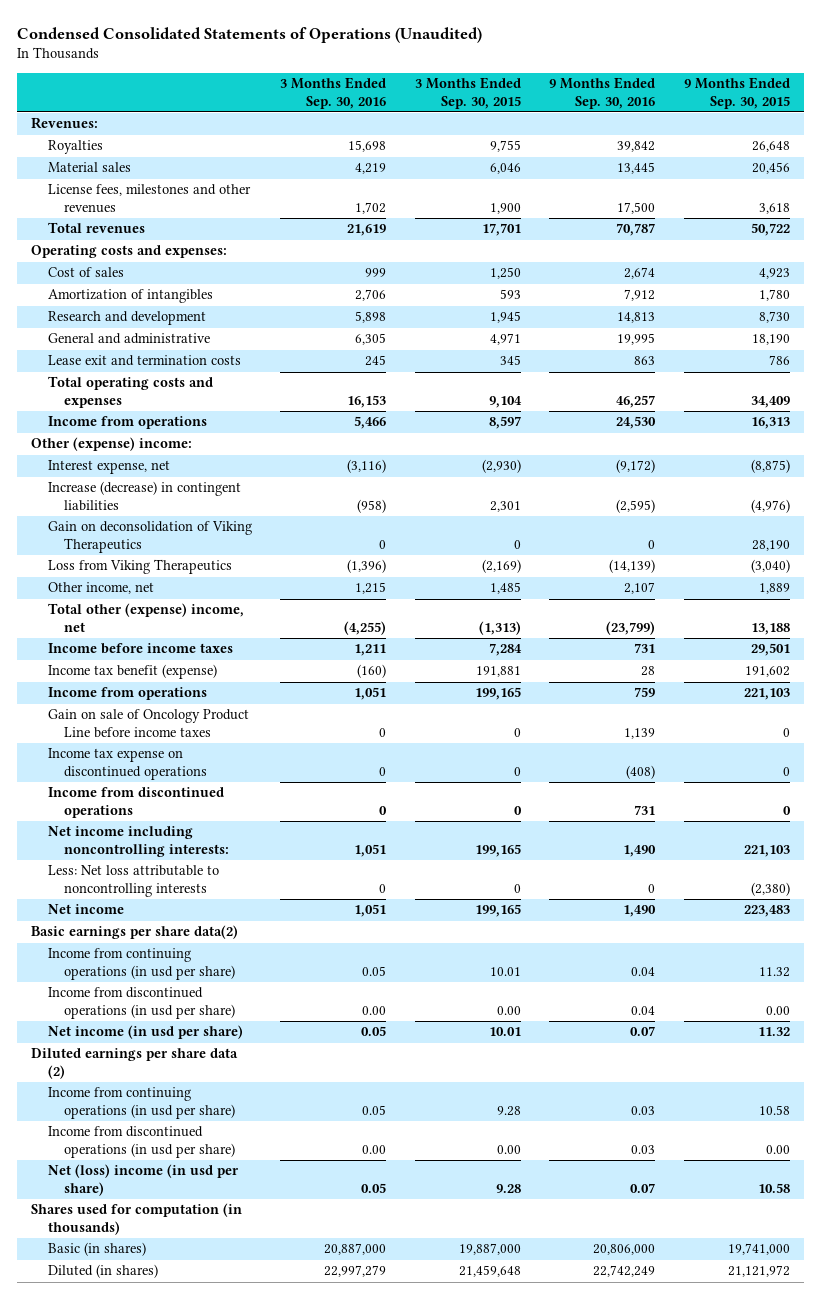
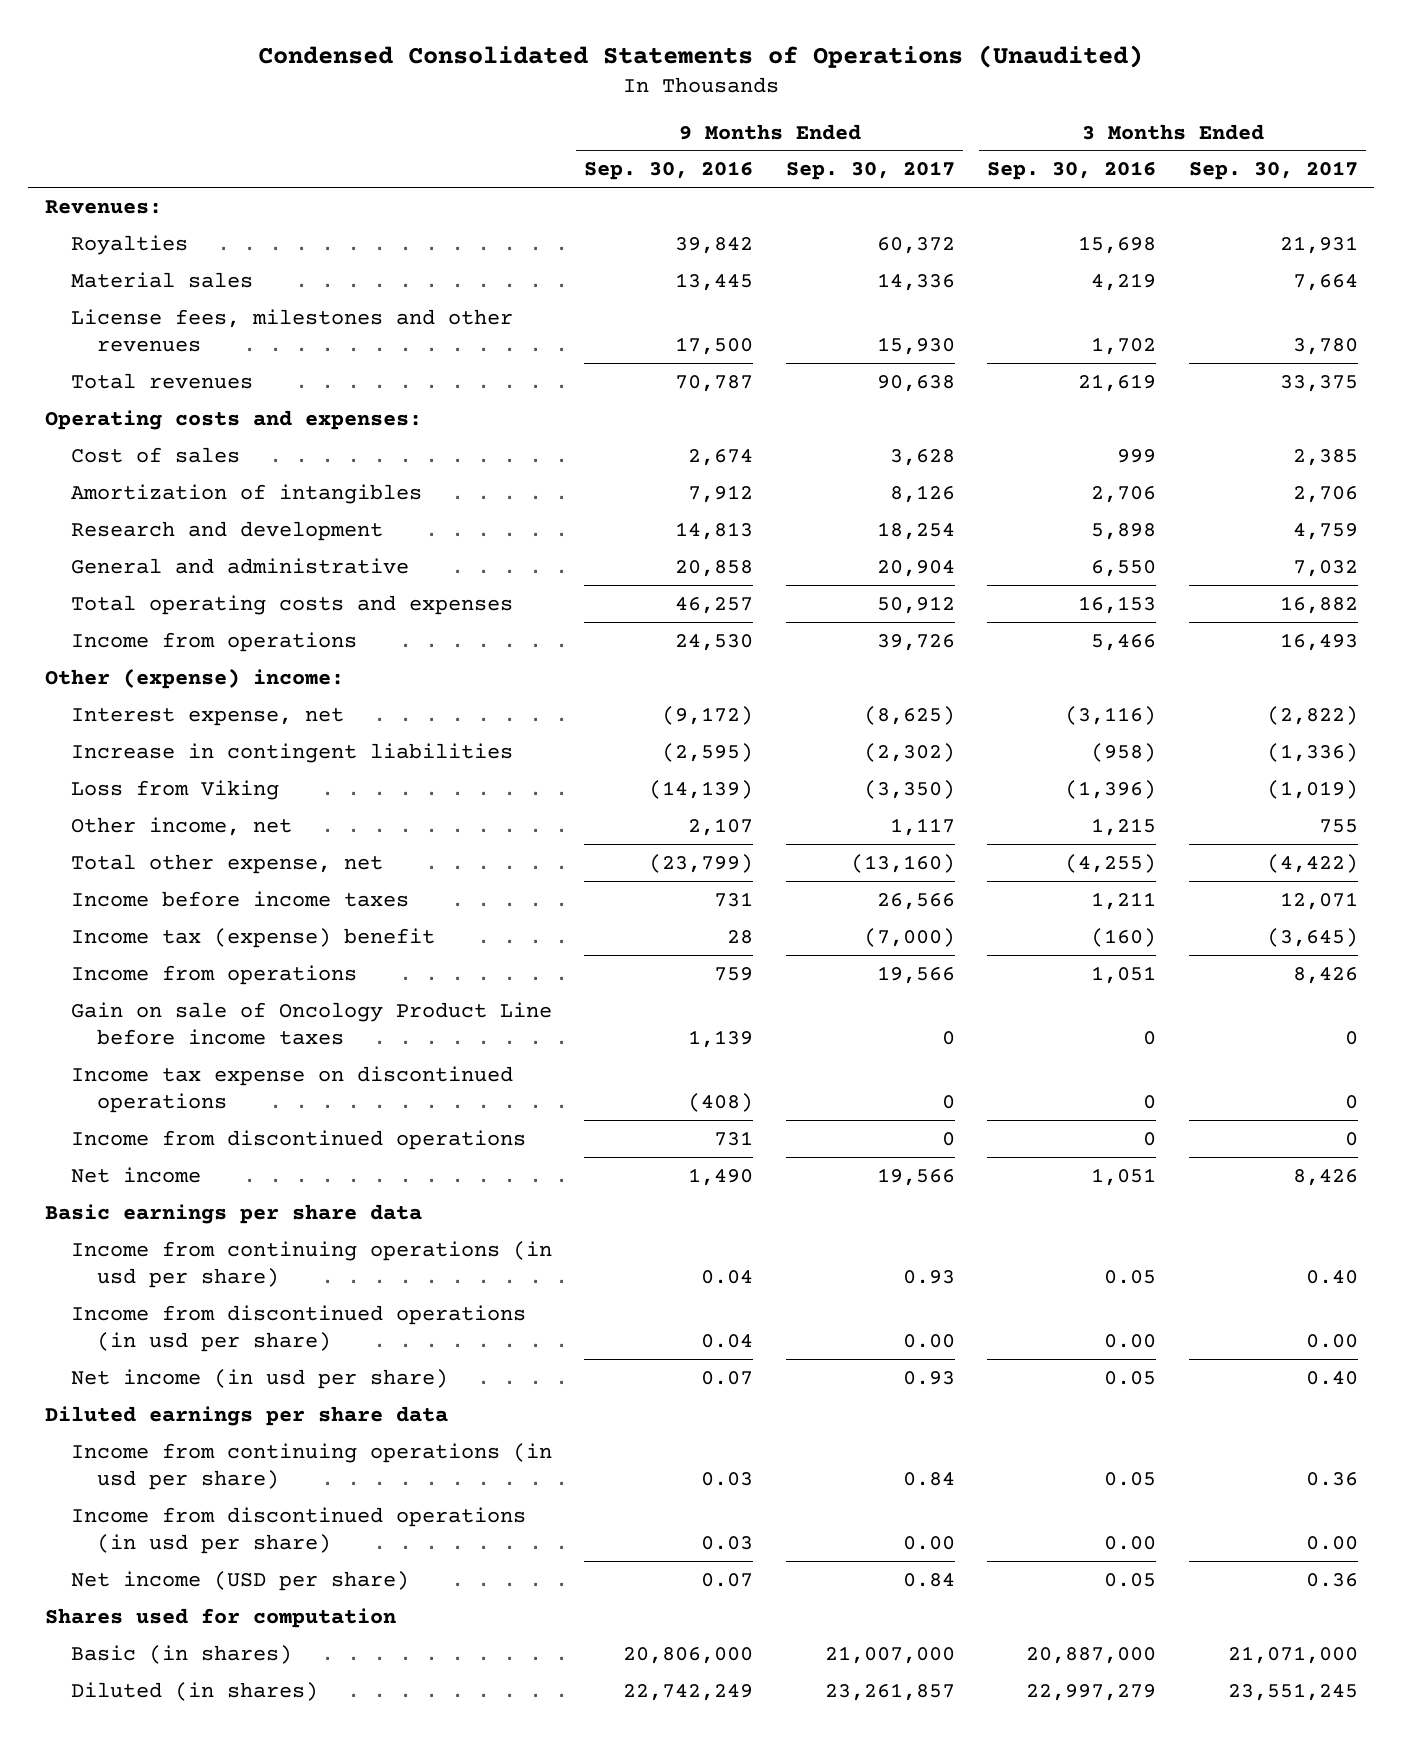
- | 3 Months Ended Sep. 30, 2016 | 3 Months Ended Sep. 30, 2015 | 9 Months Ended Sep. 30, 2016 | 9 Months Ended Sep. 30, 2015
+ | 9 Months Ended Sep. 30, 2016 | 9 Months Ended Sep. 30, 2017 | 3 Months Ended Sep. 30, 2016 | 3 Months Ended Sep. 30, 2017
- General and administrative | 6,305 | 4,971 | 19,995 | 18,190
- Lease exit and termination costs | 245 | 345 | 863 | 786
+ General and administrative | 20,858 | 20,904 | 6,550 | 7,032
- Increase (decrease) in contingent liabilities | (958) | 2,301 | (2,595) | (4,976)
- Gain on deconsolidation of Viking Therapeutics | 0 | 0 | 0 | 28,190
- Loss from Viking Therapeutics | (1,396) | (2,169) | (14,139) | (3,040)
+ Increase in contingent liabilities | (2,595) | (2,302) | (958) | (1,336)
+ Loss from Viking | (14,139) | (3,350) | (1,396) | (1,019)
- Total other (expense) income, net | (4,255) | (1,313) | (23,799) | 13,188
+ Total other expense, net | (23,799) | (13,160) | (4,255) | (4,422)
- Income tax benefit (expense) | (160) | 191,881 | 28 | 191,602
+ Income tax (expense) benefit | 28 | (7,000) | (160) | (3,645)
- Net income including noncontrolling interests: | 1,051 | 199,165 | 1,490 | 221,103
- Less: Net loss attributable to noncontrolling interests | 0 | 0 | 0 | (2,380)
- Basic earnings per share data(2)
+ Basic earnings per share data
- Diluted earnings per share data (2)
+ Diluted earnings per share data
- Net (loss) income (in usd per share) | 0.05 | 9.28 | 0.07 | 10.58
- Shares used for computation (in thousands)
+ Net income (USD per share) | 0.07 | 0.84 | 0.05 | 0.36
+ Shares used for computation

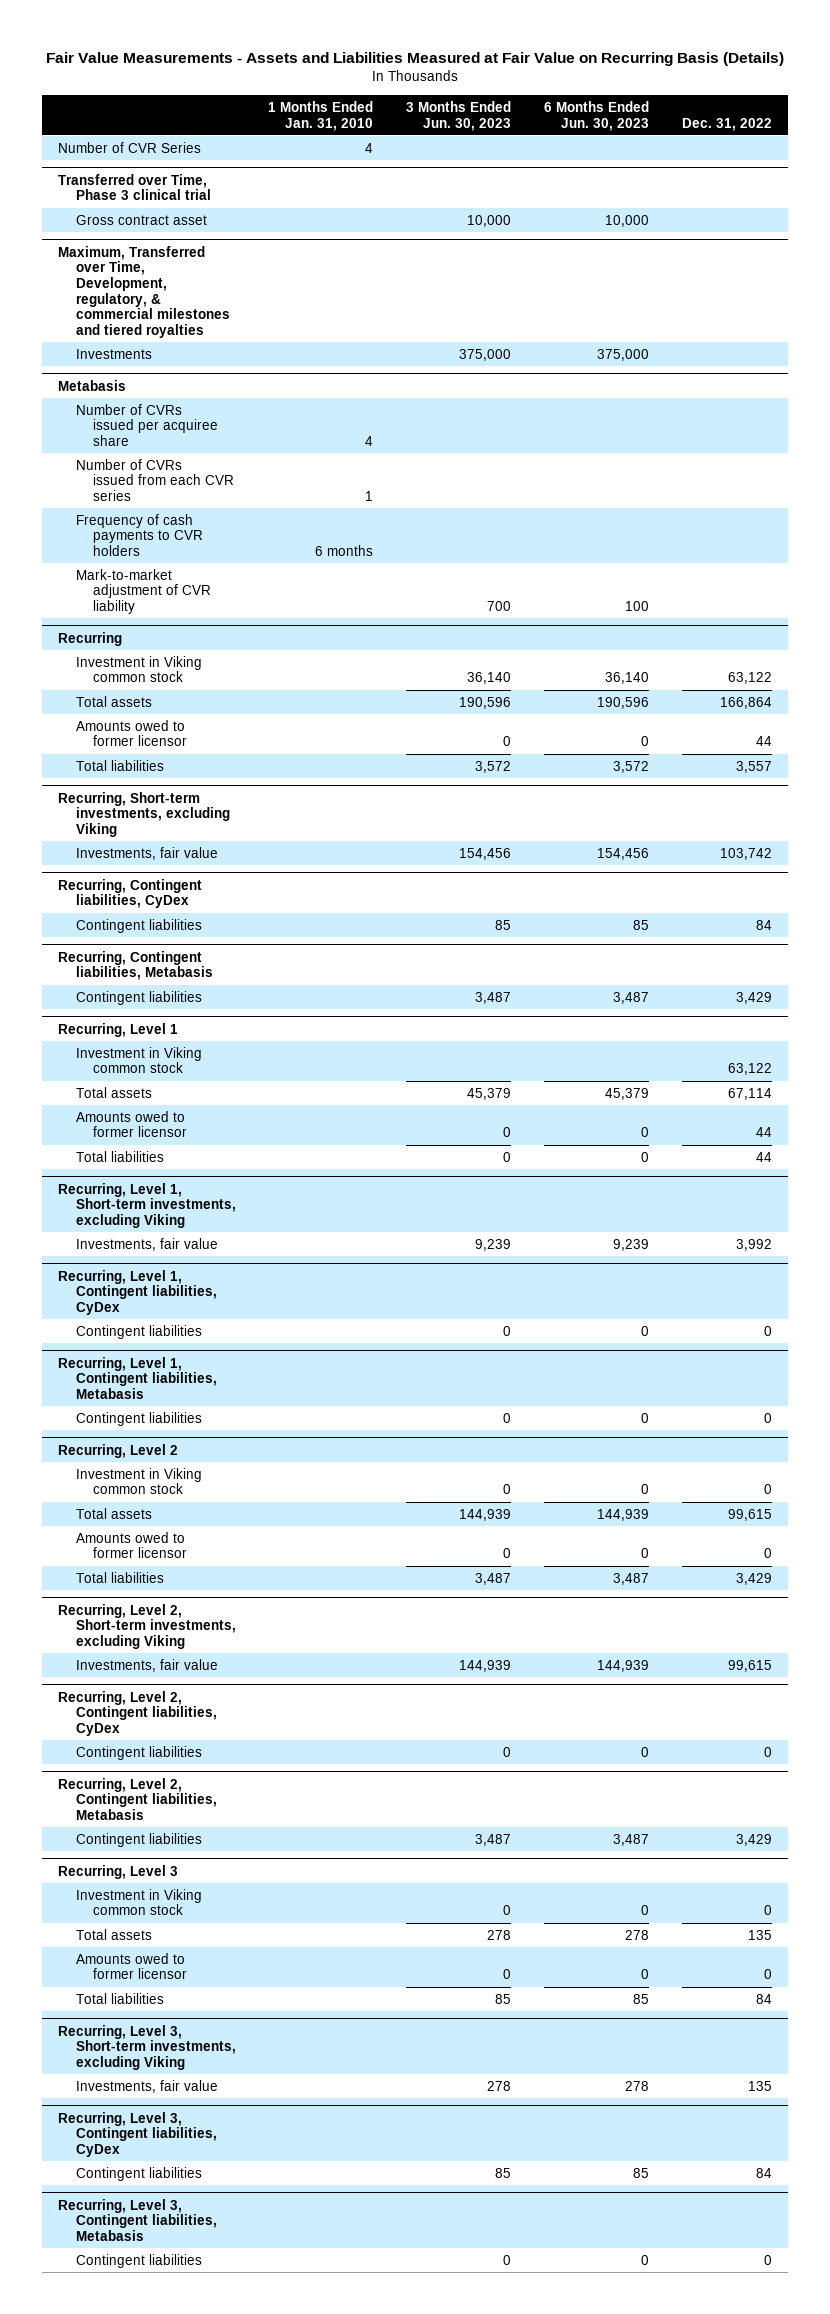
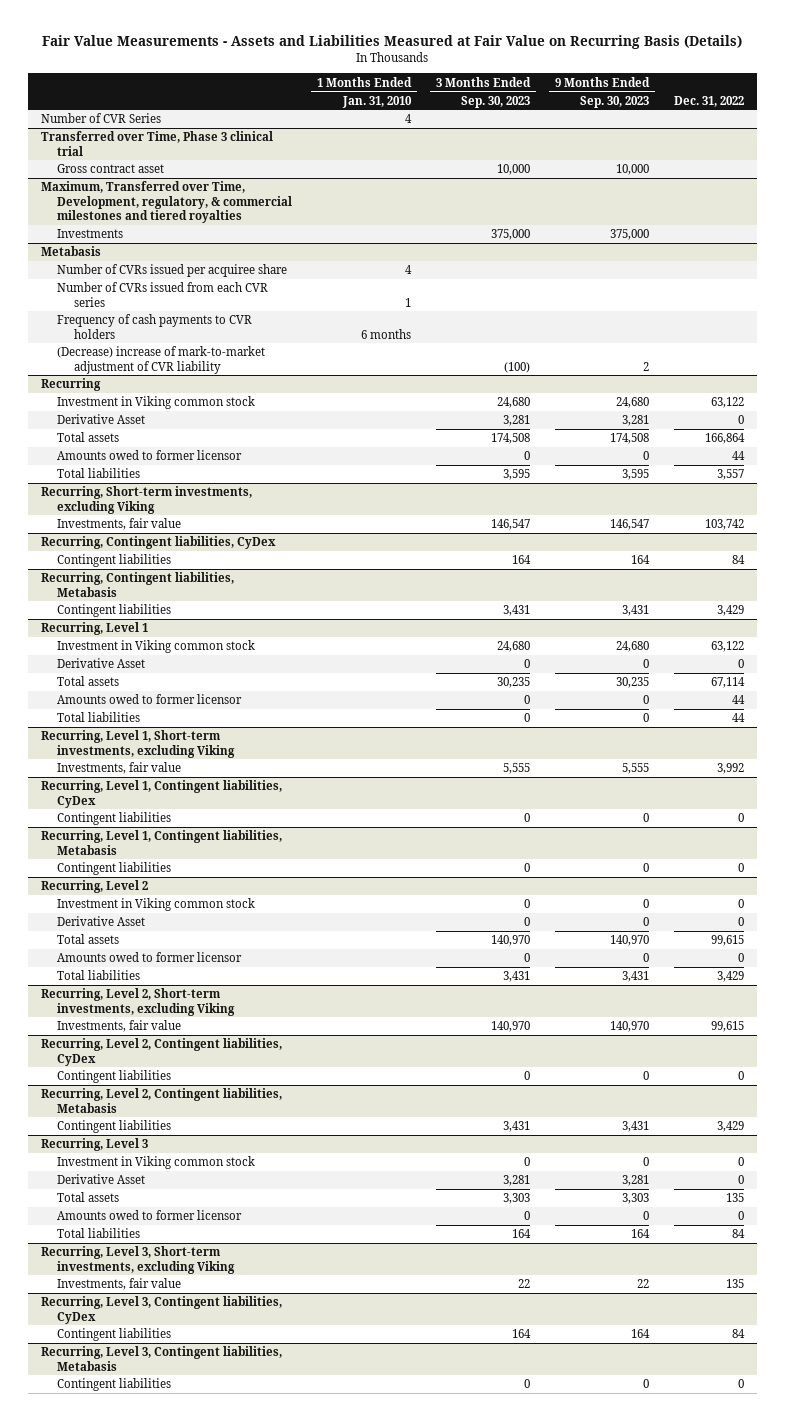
- | 1 Months Ended Jan. 31, 2010 | 3 Months Ended Jun. 30, 2023 | 6 Months Ended Jun. 30, 2023 | Dec. 31, 2022
+ | 1 Months Ended Jan. 31, 2010 | 3 Months Ended Sep. 30, 2023 | 9 Months Ended Sep. 30, 2023 | Dec. 31, 2022
@ Metabasis
- Mark-to-market adjustment of CVR liability | | 700 | 100 |
+ (Decrease) increase of mark-to-market adjustment of CVR liability | | (100) | 2 |
@ Recurring
+ Derivative Asset | | 3,281 | 3,281 | 0
@ Recurring, Level 1
+ Derivative Asset | | 0 | 0 | 0
@ Recurring, Level 2
+ Derivative Asset | | 0 | 0 | 0
@ Recurring, Level 3
+ Derivative Asset | | 3,281 | 3,281 | 0

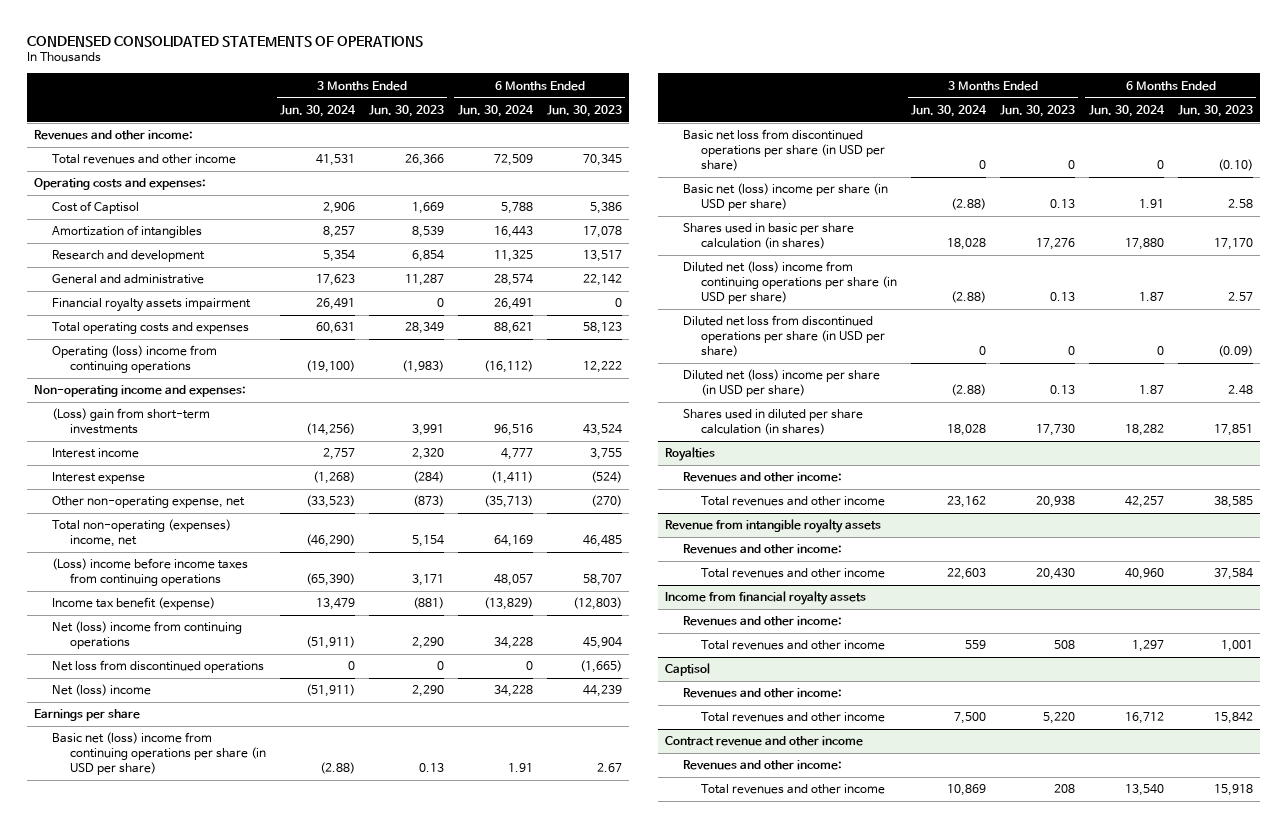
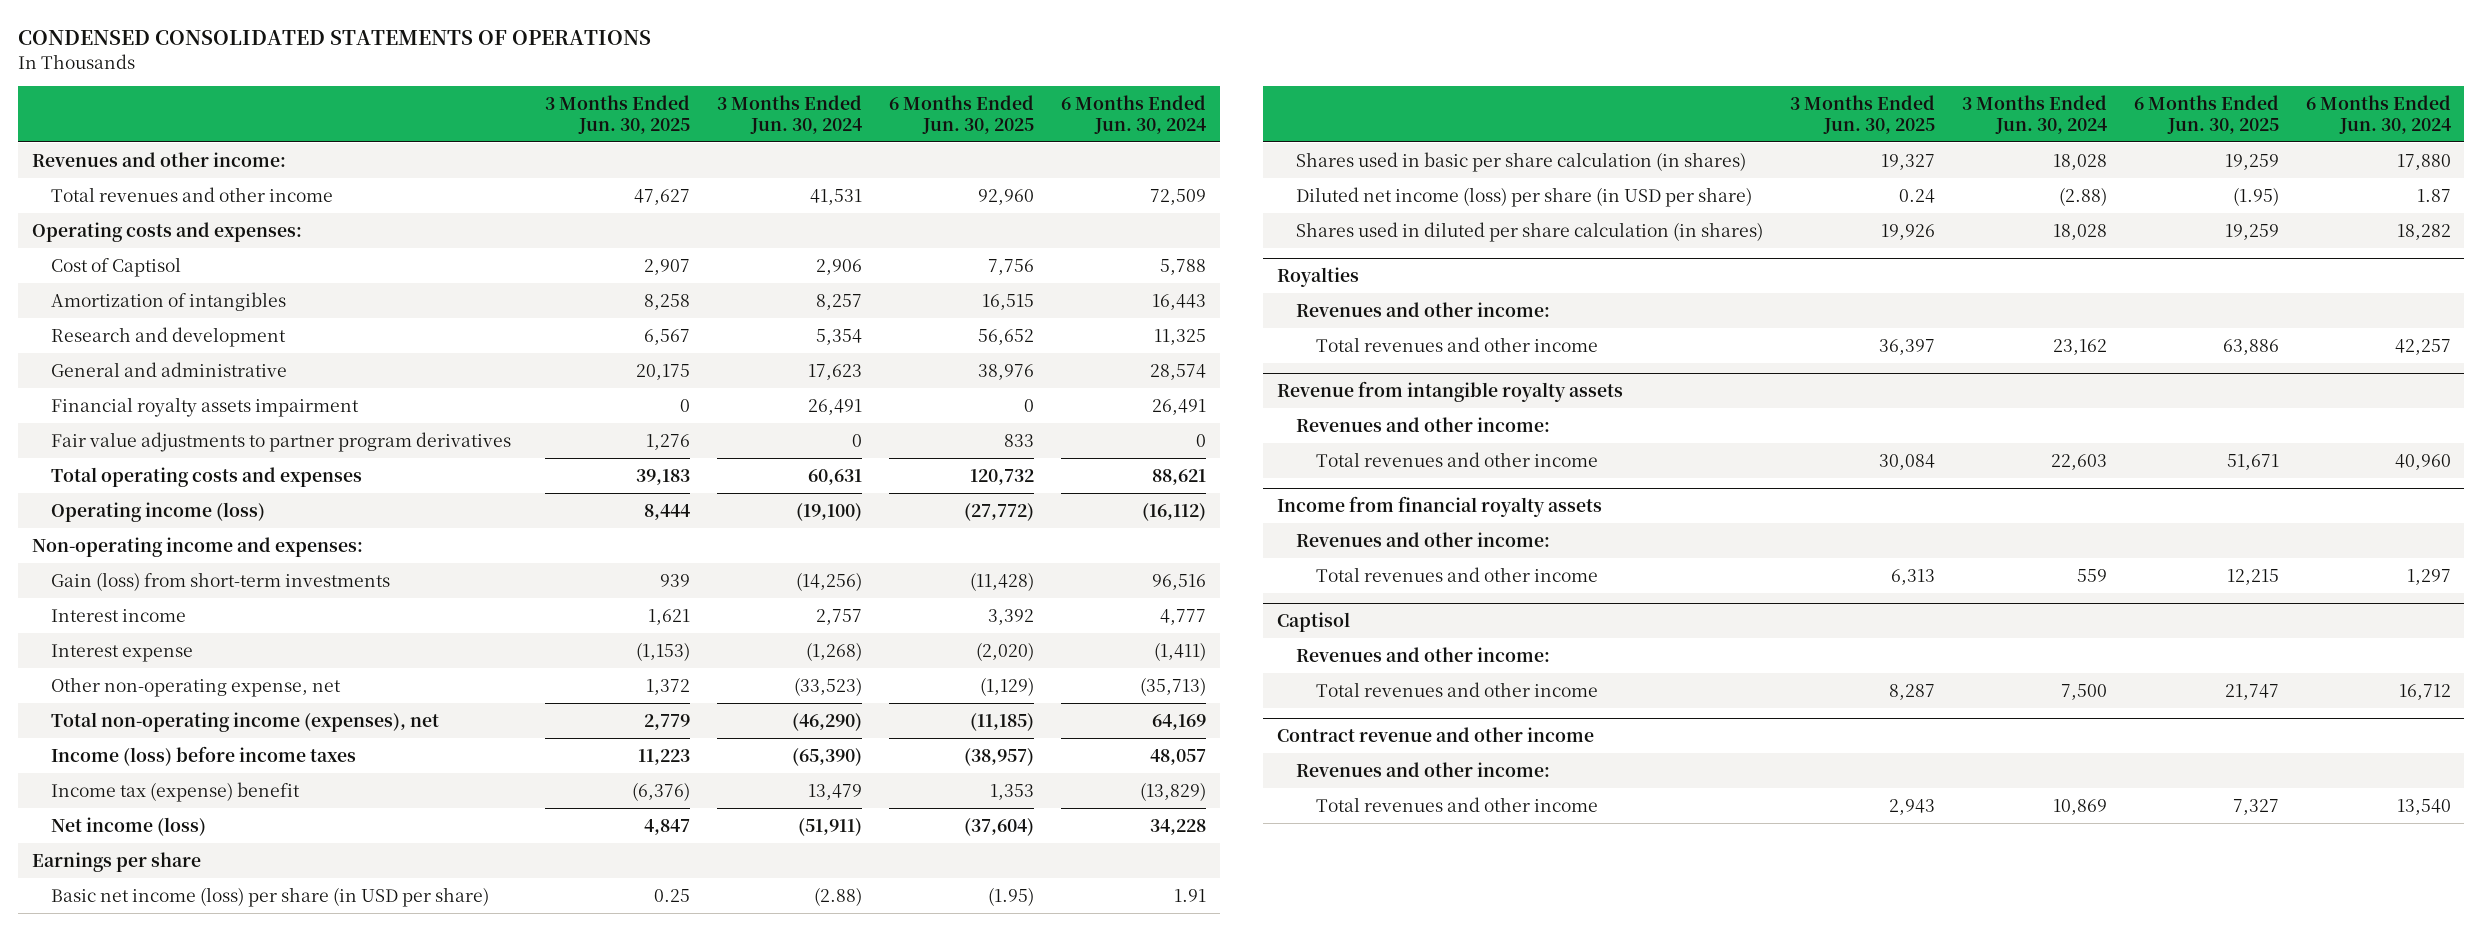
- | 3 Months Ended Jun. 30, 2024 | 3 Months Ended Jun. 30, 2023 | 6 Months Ended Jun. 30, 2024 | 6 Months Ended Jun. 30, 2023
+ | 3 Months Ended Jun. 30, 2025 | 3 Months Ended Jun. 30, 2024 | 6 Months Ended Jun. 30, 2025 | 6 Months Ended Jun. 30, 2024
+ Fair value adjustments to partner program derivatives | 1,276 | 0 | 833 | 0
- Operating (loss) income from continuing operations | (19,100) | (1,983) | (16,112) | 12,222
+ Operating income (loss) | 8,444 | (19,100) | (27,772) | (16,112)
- (Loss) gain from short-term investments | (14,256) | 3,991 | 96,516 | 43,524
+ Gain (loss) from short-term investments | 939 | (14,256) | (11,428) | 96,516
- Total non-operating (expenses) income, net | (46,290) | 5,154 | 64,169 | 46,485
- (Loss) income before income taxes from continuing operations | (65,390) | 3,171 | 48,057 | 58,707
- Income tax benefit (expense) | 13,479 | (881) | (13,829) | (12,803)
- Net (loss) income from continuing operations | (51,911) | 2,290 | 34,228 | 45,904
- Net loss from discontinued operations | 0 | 0 | 0 | (1,665)
- Net (loss) income | (51,911) | 2,290 | 34,228 | 44,239
+ Total non-operating income (expenses), net | 2,779 | (46,290) | (11,185) | 64,169
+ Income (loss) before income taxes | 11,223 | (65,390) | (38,957) | 48,057
+ Income tax (expense) benefit | (6,376) | 13,479 | 1,353 | (13,829)
+ Net income (loss) | 4,847 | (51,911) | (37,604) | 34,228
- Basic net (loss) income from continuing operations per share (in USD per share) | (2.88) | 0.13 | 1.91 | 2.67
- Basic net loss from discontinued operations per share (in USD per share) | 0 | 0 | 0 | (0.10)
- Basic net (loss) income per share (in USD per share) | (2.88) | 0.13 | 1.91 | 2.58
+ Basic net income (loss) per share (in USD per share) | 0.25 | (2.88) | (1.95) | 1.91
- Diluted net (loss) income from continuing operations per share (in USD per share) | (2.88) | 0.13 | 1.87 | 2.57
- Diluted net loss from discontinued operations per share (in USD per share) | 0 | 0 | 0 | (0.09)
- Diluted net (loss) income per share (in USD per share) | (2.88) | 0.13 | 1.87 | 2.48
+ Diluted net income (loss) per share (in USD per share) | 0.24 | (2.88) | (1.95) | 1.87

